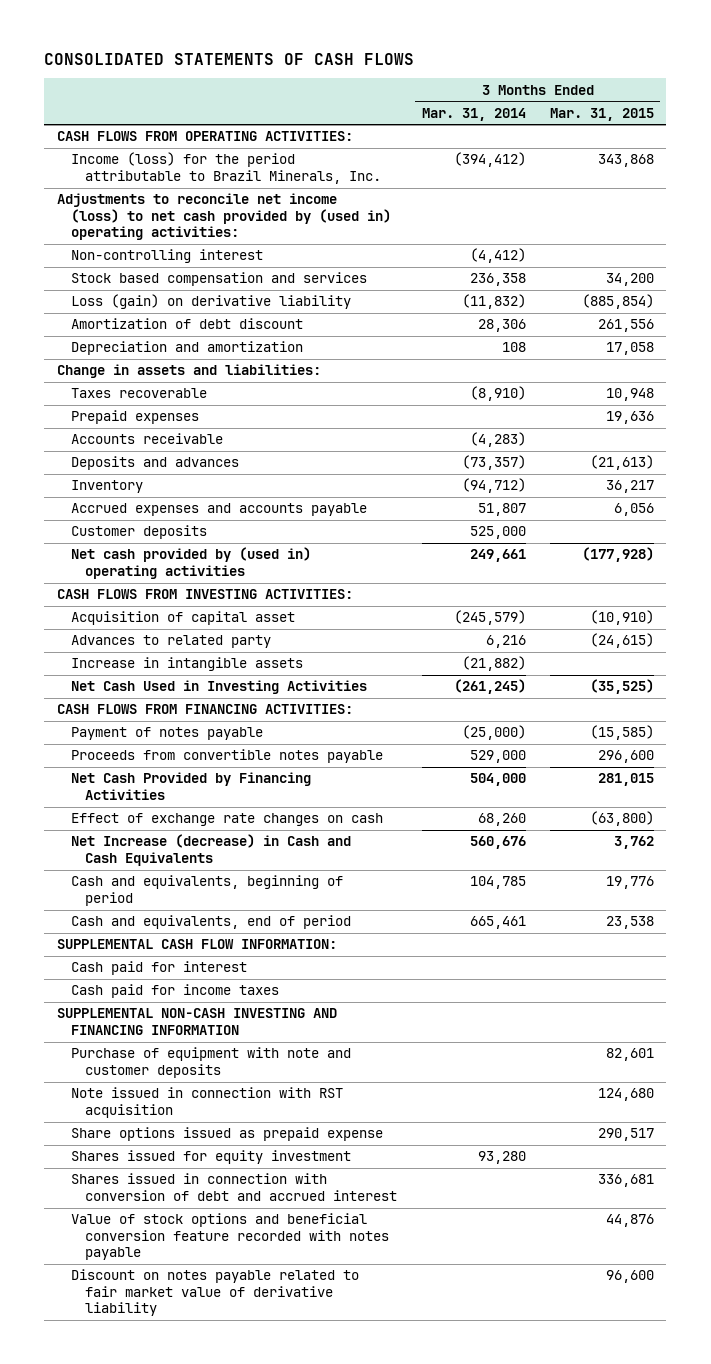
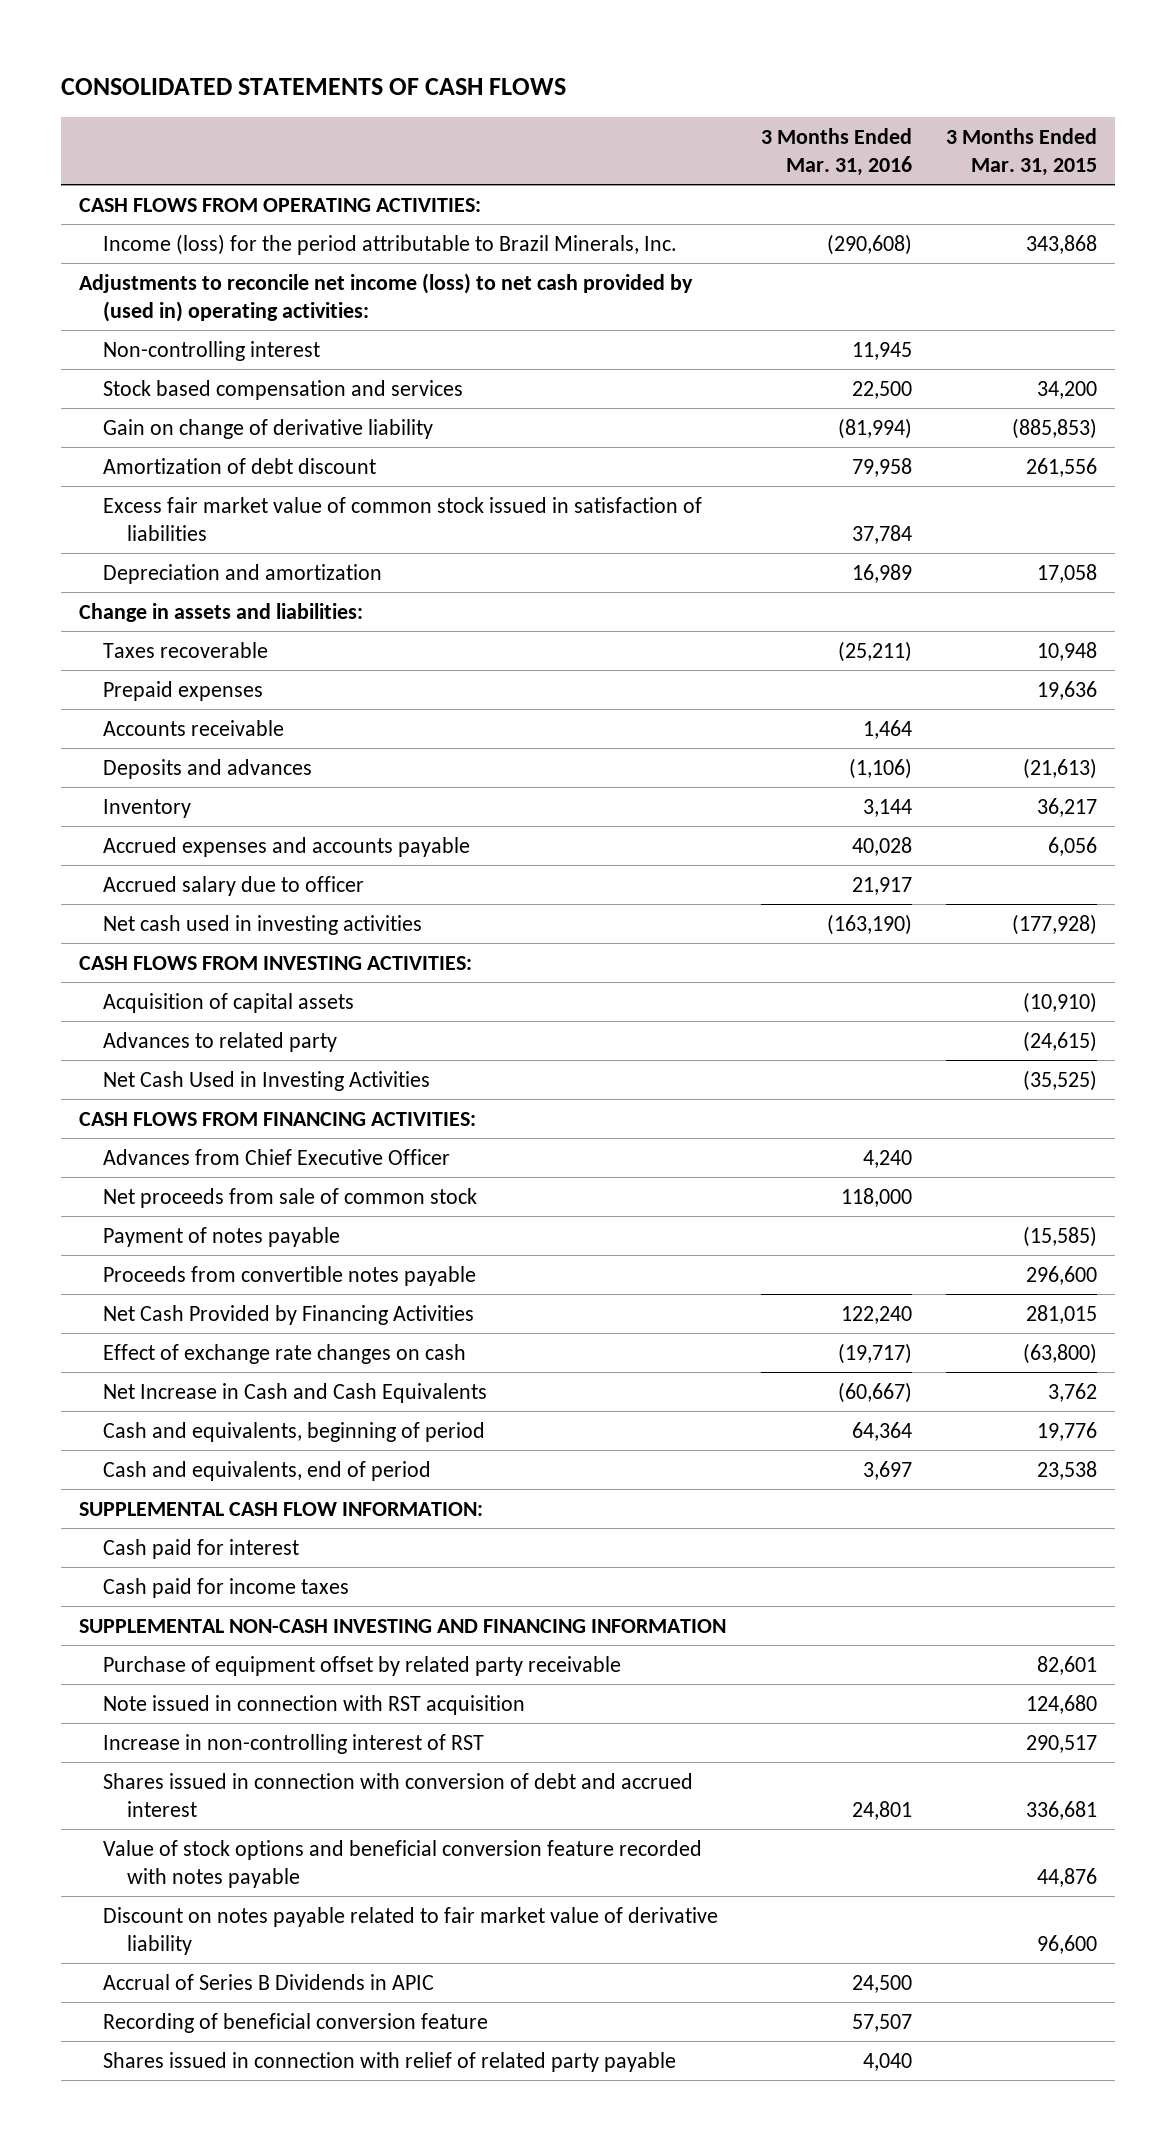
- | 3 Months Ended Mar. 31, 2014 | 3 Months Ended Mar. 31, 2015
+ | 3 Months Ended Mar. 31, 2016 | 3 Months Ended Mar. 31, 2015
- Loss (gain) on derivative liability | (11,832) | (885,854)
+ Gain on change of derivative liability | (81,994) | (885,853)
+ Excess fair market value of common stock issued in satisfaction of liabilities | 37,784 |
- Customer deposits | 525,000 |
- Net cash provided by (used in) operating activities | 249,661 | (177,928)
+ Accrued salary due to officer | 21,917 |
+ Net cash used in investing activities | (163,190) | (177,928)
- Acquisition of capital asset | (245,579) | (10,910)
+ Acquisition of capital assets | | (10,910)
- Increase in intangible assets | (21,882) |
+ Advances from Chief Executive Officer | 4,240 |
+ Net proceeds from sale of common stock | 118,000 |
- Net Increase (decrease) in Cash and Cash Equivalents | 560,676 | 3,762
+ Net Increase in Cash and Cash Equivalents | (60,667) | 3,762
- Purchase of equipment with note and customer deposits | | 82,601
+ Purchase of equipment offset by related party receivable | | 82,601
- Share options issued as prepaid expense | | 290,517
- Shares issued for equity investment | 93,280 |
+ Increase in non-controlling interest of RST | | 290,517
+ Accrual of Series B Dividends in APIC | 24,500 |
+ Recording of beneficial conversion feature | 57,507 |
+ Shares issued in connection with relief of related party payable | 4,040 |

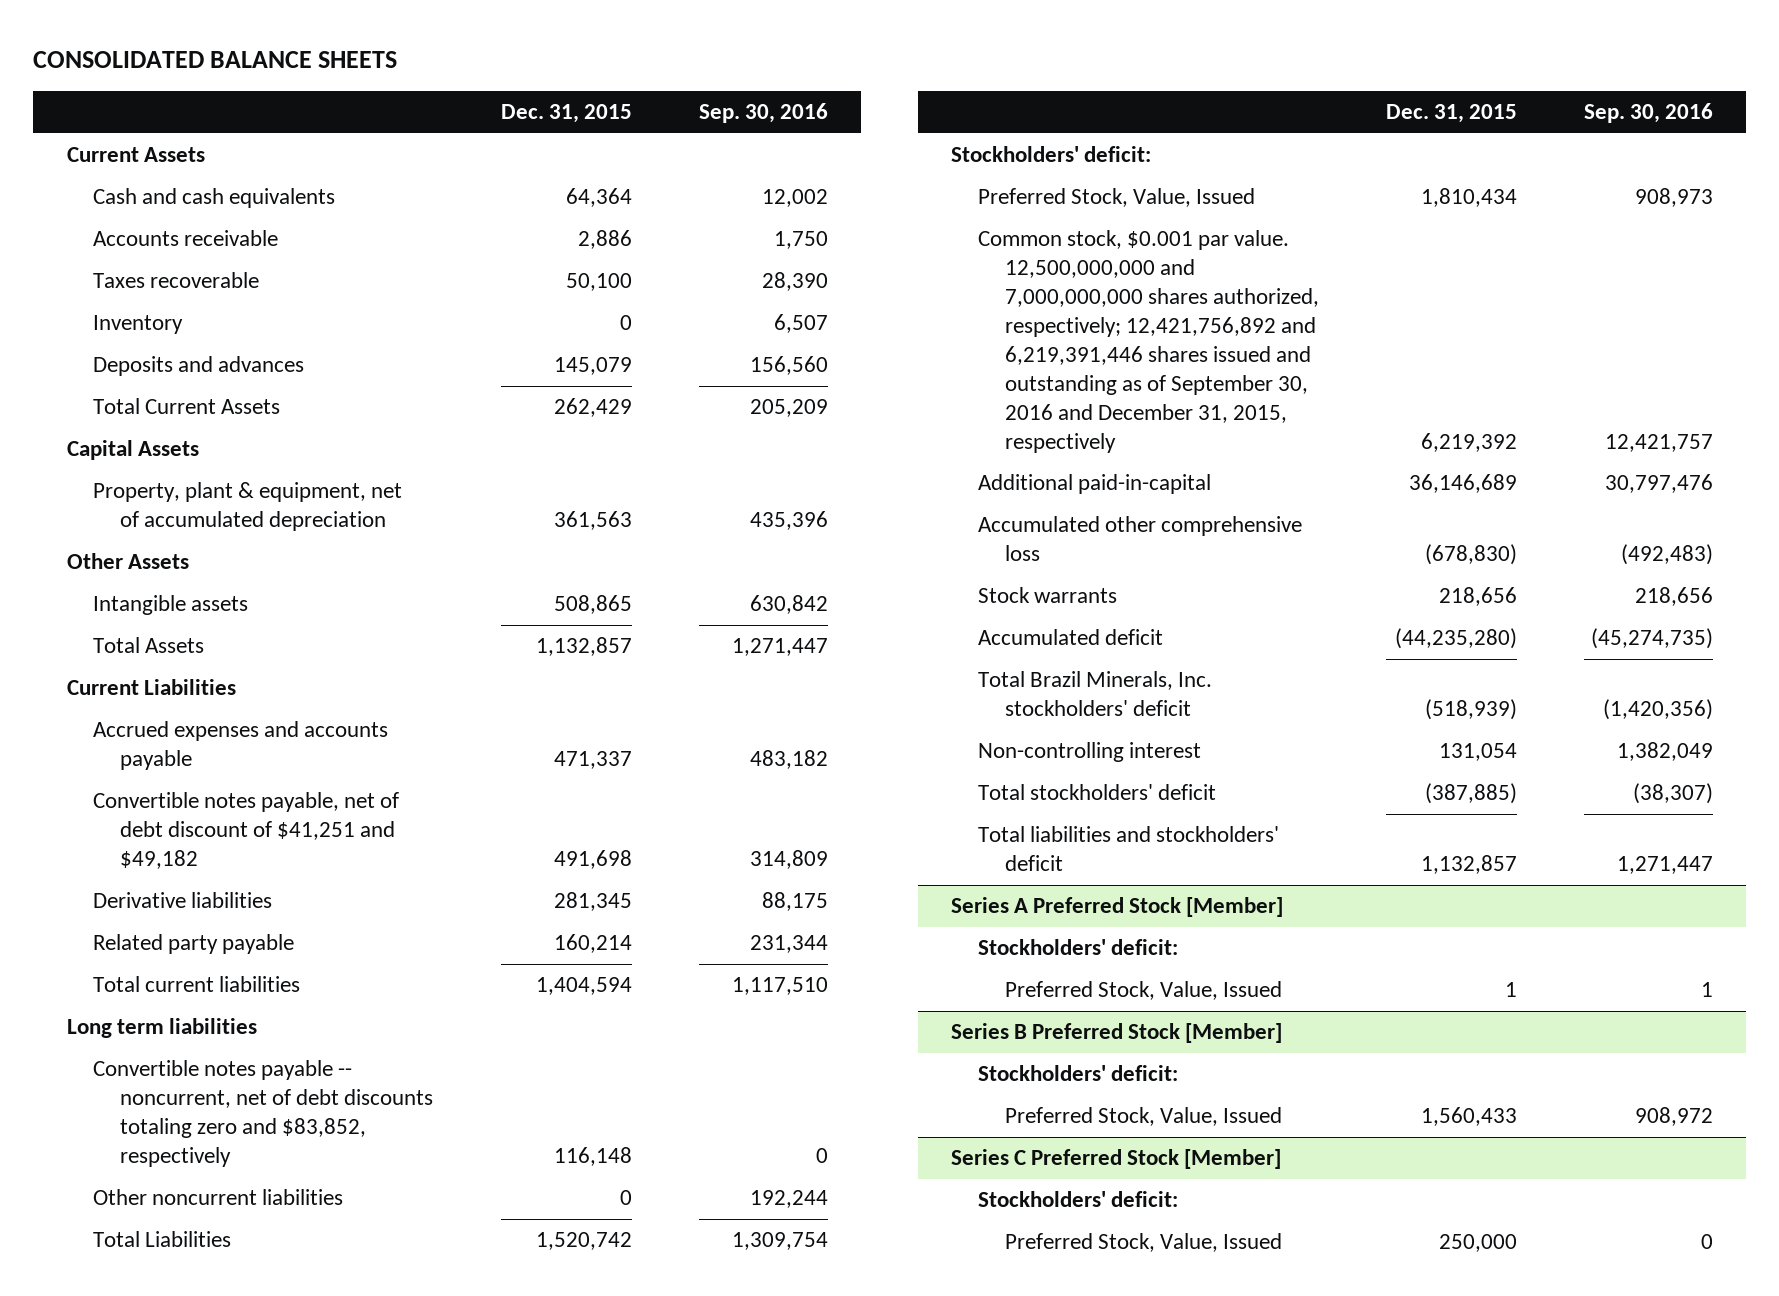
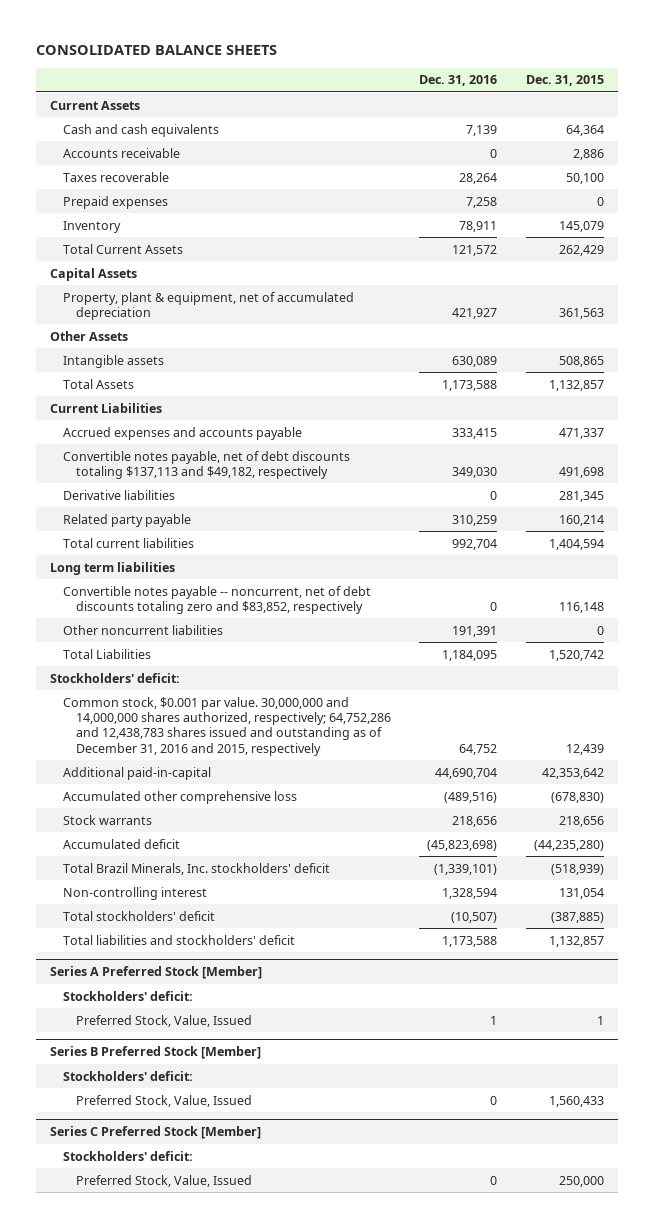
- | Dec. 31, 2015 | Sep. 30, 2016
+ | Dec. 31, 2016 | Dec. 31, 2015
- Inventory | 0 | 6,507
- Deposits and advances | 145,079 | 156,560
+ Prepaid expenses | 7,258 | 0
+ Inventory | 78,911 | 145,079
- Convertible notes payable, net of debt discount of $41,251 and $49,182 | 491,698 | 314,809
+ Convertible notes payable, net of debt discounts totaling $137,113 and $49,182, respectively | 349,030 | 491,698
- Preferred Stock, Value, Issued | 1,810,434 | 908,973
- Common stock, $0.001 par value. 12,500,000,000 and 7,000,000,000 shares authorized, respectively; 12,421,756,892 and 6,219,391,446 shares issued and outstanding as of September 30, 2016 and December 31, 2015, respectively | 6,219,392 | 12,421,757
- Additional paid-in-capital | 36,146,689 | 30,797,476
+ Common stock, $0.001 par value. 30,000,000 and 14,000,000 shares authorized, respectively; 64,752,286 and 12,438,783 shares issued and outstanding as of December 31, 2016 and 2015, respectively | 64,752 | 12,439
+ Additional paid-in-capital | 44,690,704 | 42,353,642

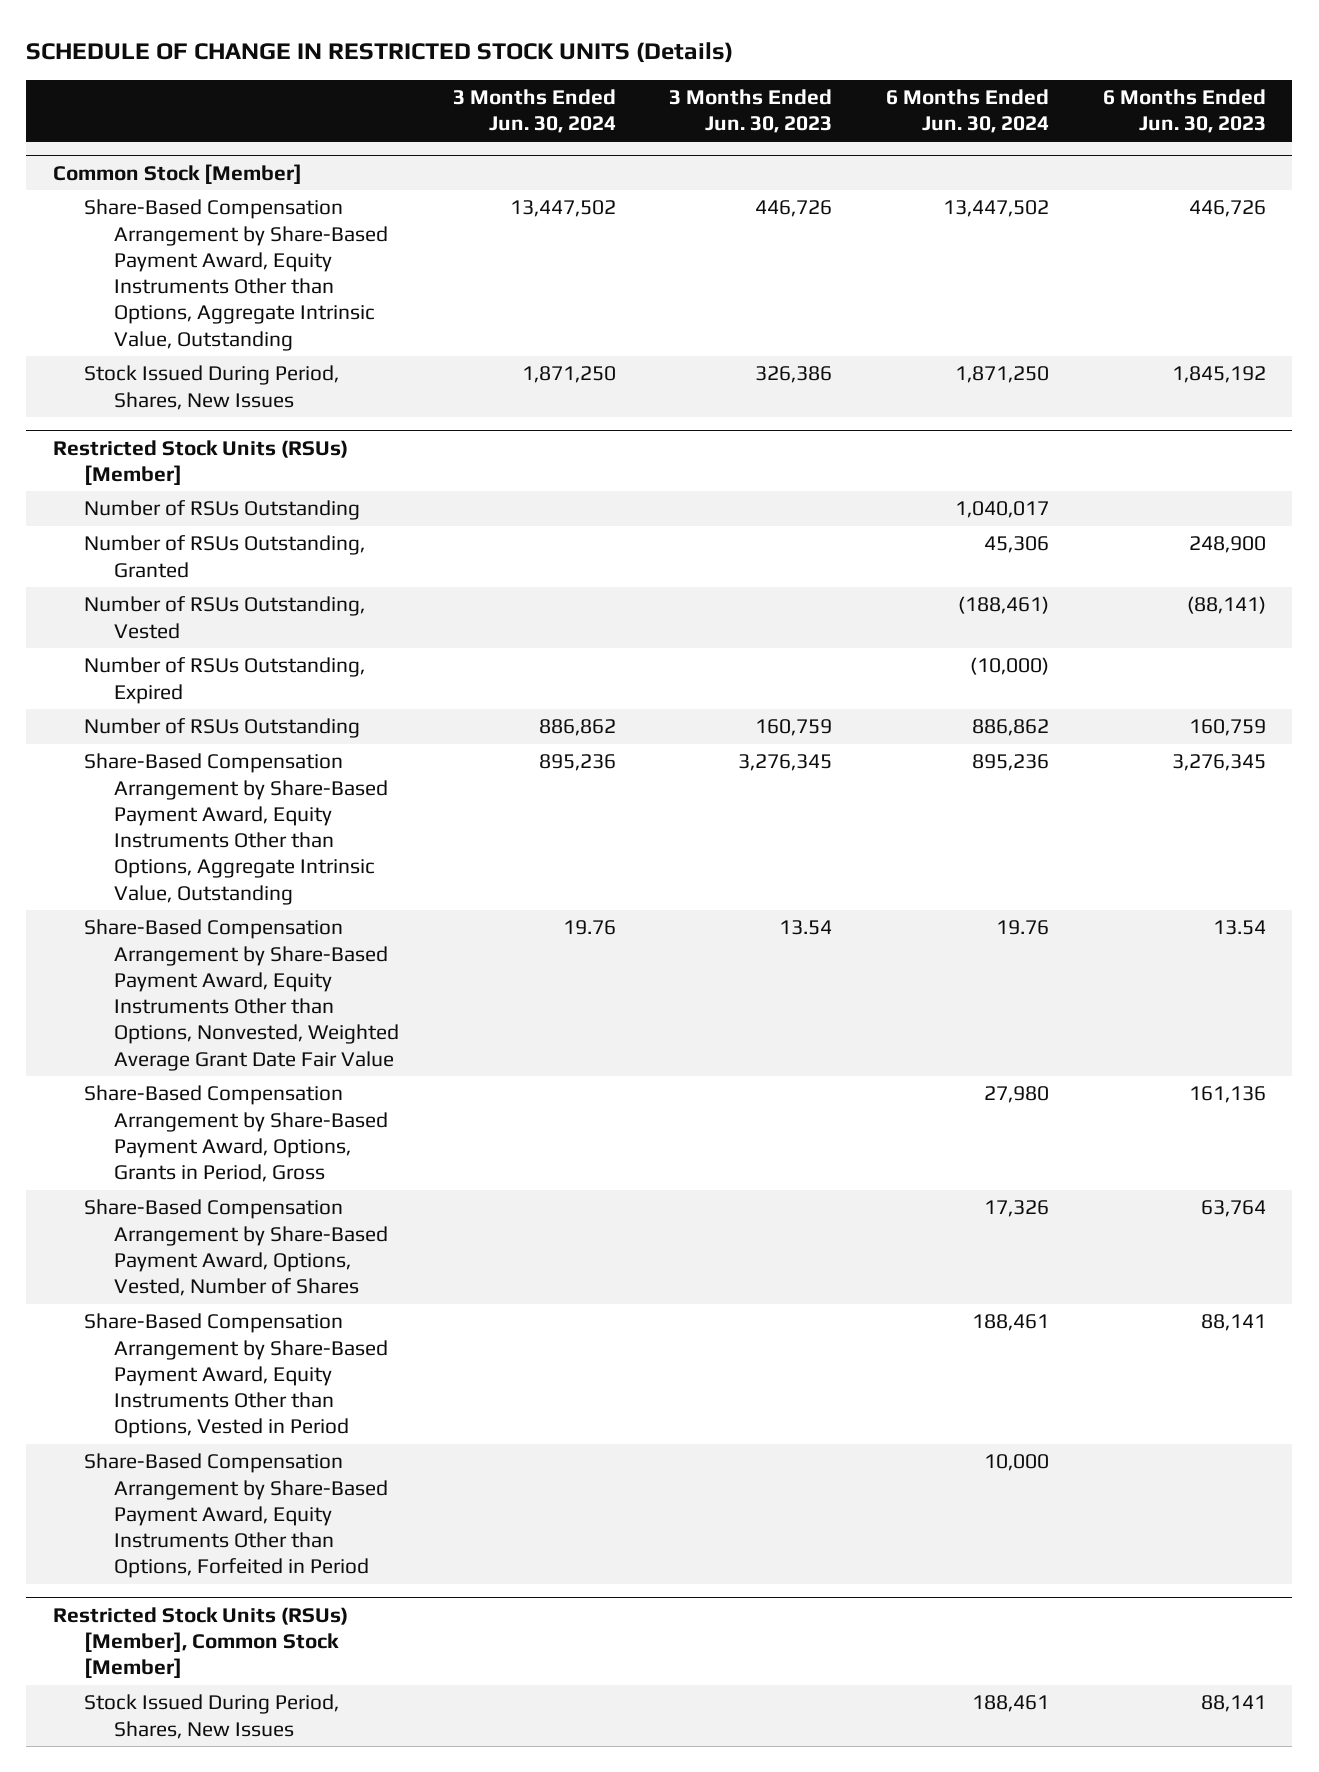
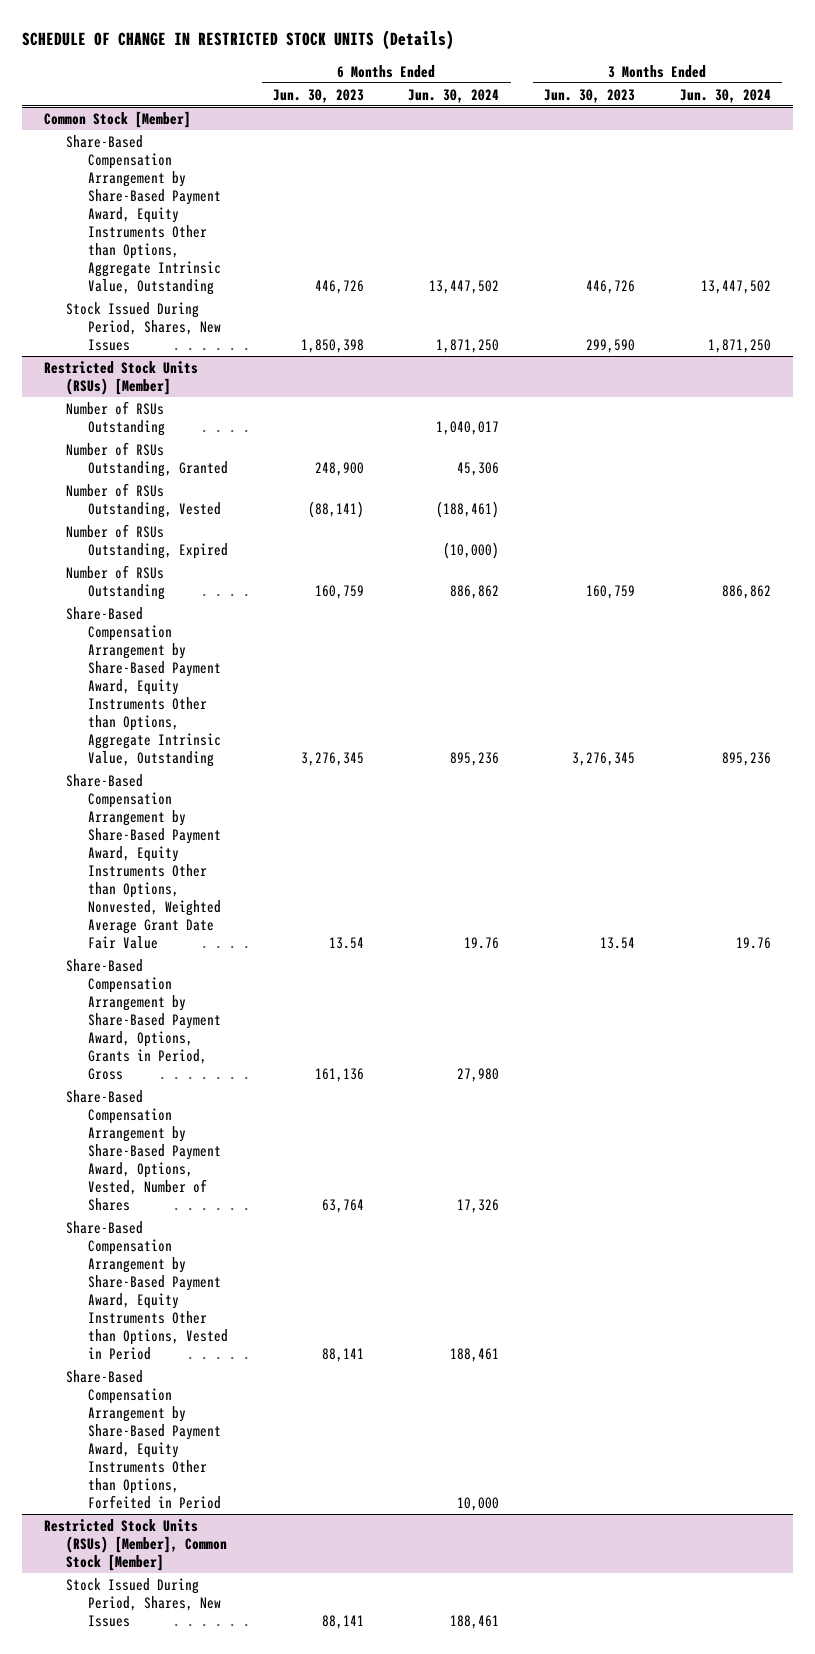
- | 3 Months Ended Jun. 30, 2024 | 3 Months Ended Jun. 30, 2023 | 6 Months Ended Jun. 30, 2024 | 6 Months Ended Jun. 30, 2023
+ | 6 Months Ended Jun. 30, 2023 | 6 Months Ended Jun. 30, 2024 | 3 Months Ended Jun. 30, 2023 | 3 Months Ended Jun. 30, 2024
@ Common Stock [Member]
- Stock Issued During Period, Shares, New Issues | 1,871,250 | 326,386 | 1,871,250 | 1,845,192
+ Stock Issued During Period, Shares, New Issues | 1,850,398 | 1,871,250 | 299,590 | 1,871,250

